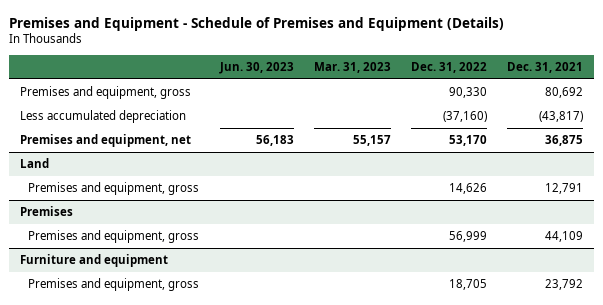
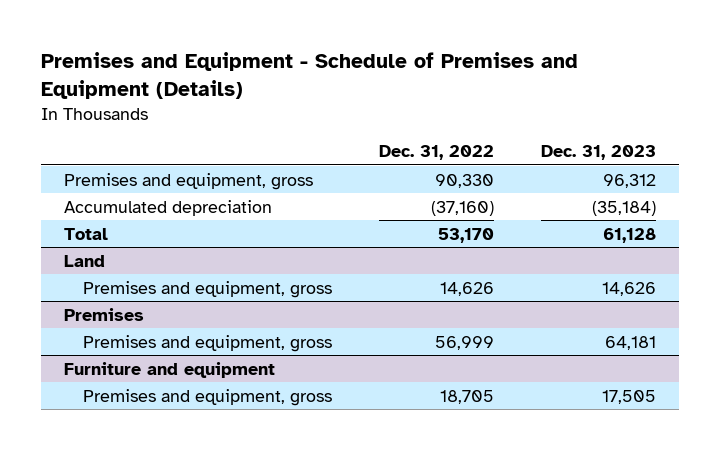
- | Jun. 30, 2023 | Mar. 31, 2023 | Dec. 31, 2022 | Dec. 31, 2021
+ | Dec. 31, 2022 | Dec. 31, 2023
- Less accumulated depreciation | | | (37,160) | (43,817)
- Premises and equipment, net | 56,183 | 55,157 | 53,170 | 36,875
+ Accumulated depreciation | (37,160) | (35,184)
+ Total | 53,170 | 61,128

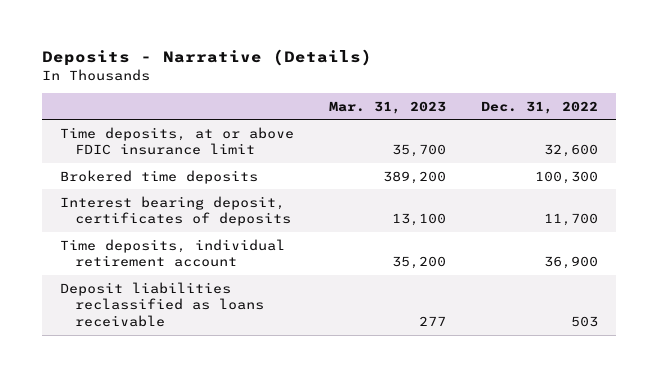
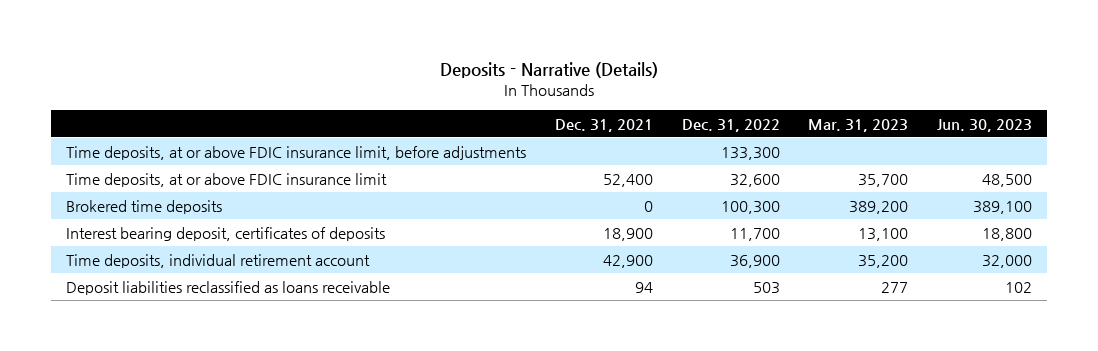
- | Mar. 31, 2023 | Dec. 31, 2022
+ | Dec. 31, 2021 | Dec. 31, 2022 | Mar. 31, 2023 | Jun. 30, 2023
+ Time deposits, at or above FDIC insurance limit, before adjustments | | 133,300 | |

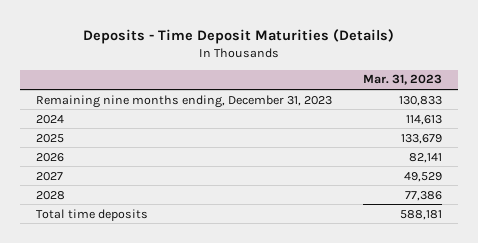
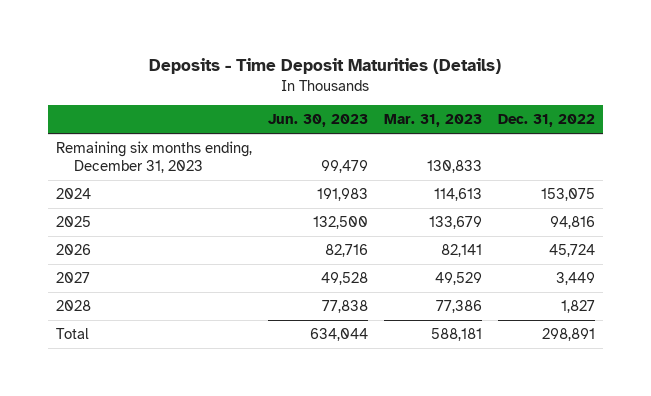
- | Mar. 31, 2023
+ | Jun. 30, 2023 | Mar. 31, 2023 | Dec. 31, 2022
- Remaining nine months ending, December 31, 2023 | 130,833
+ Remaining six months ending, December 31, 2023 | 99,479 | 130,833 |
- Total time deposits | 588,181
+ Total | 634,044 | 588,181 | 298,891

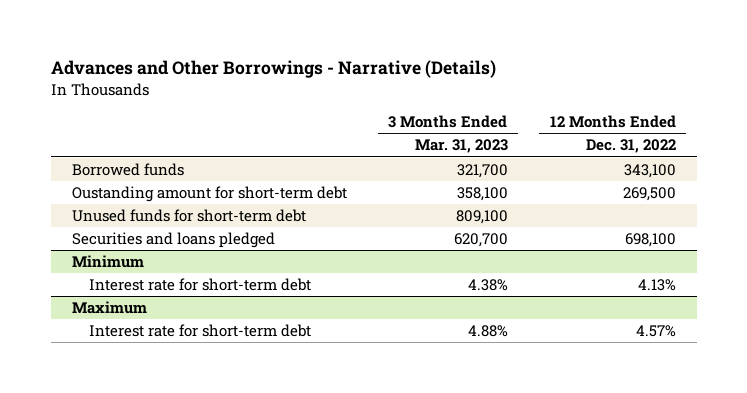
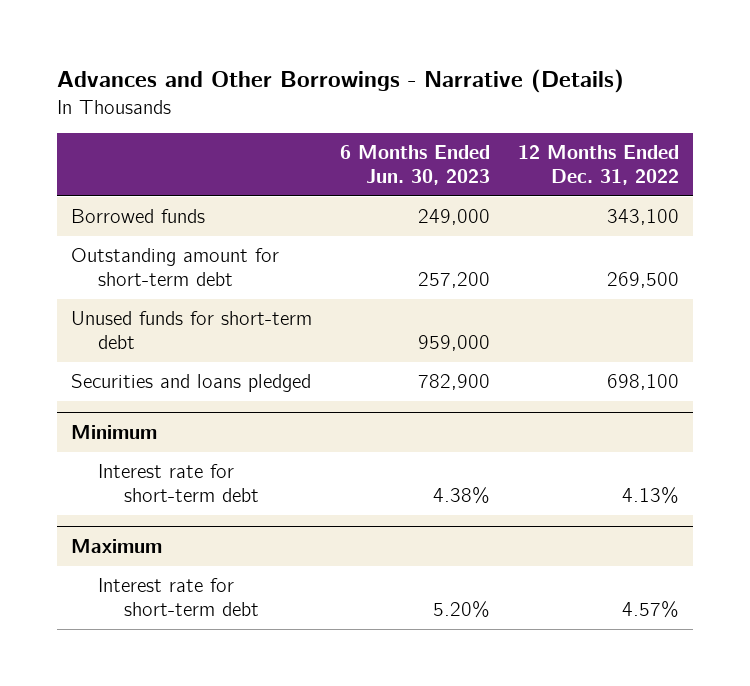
- | 3 Months Ended Mar. 31, 2023 | 12 Months Ended Dec. 31, 2022
+ | 6 Months Ended Jun. 30, 2023 | 12 Months Ended Dec. 31, 2022
- Oustanding amount for short-term debt | 358,100 | 269,500
+ Outstanding amount for short-term debt | 257,200 | 269,500

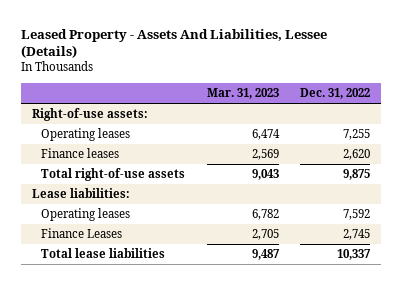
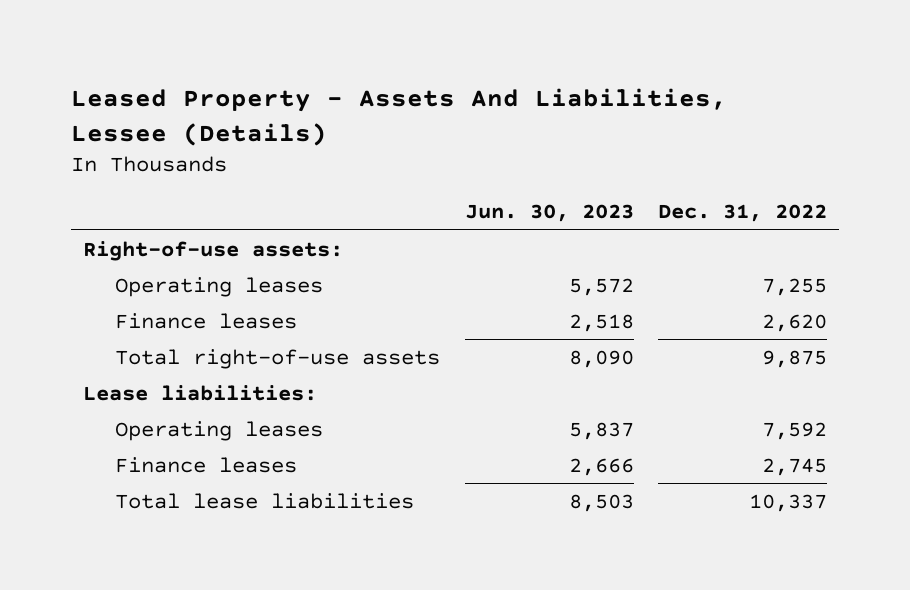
- | Mar. 31, 2023 | Dec. 31, 2022
+ | Jun. 30, 2023 | Dec. 31, 2022
- Finance Leases | 2,705 | 2,745
+ Finance leases | 2,666 | 2,745

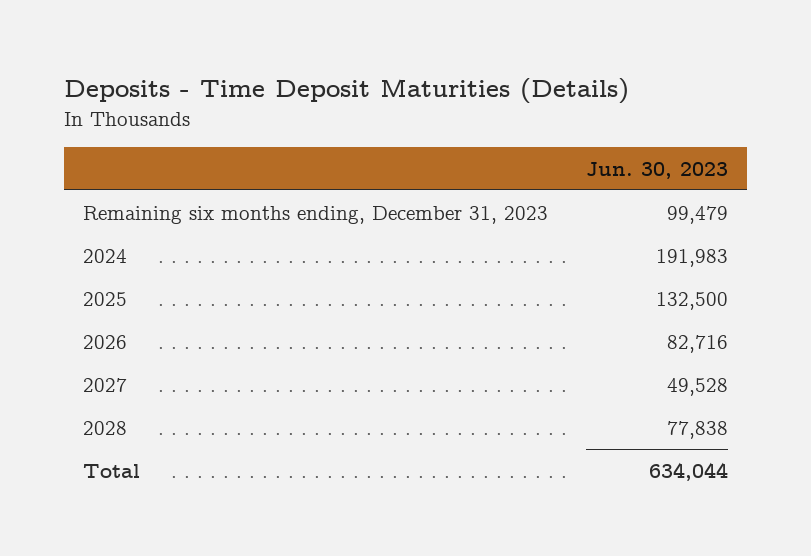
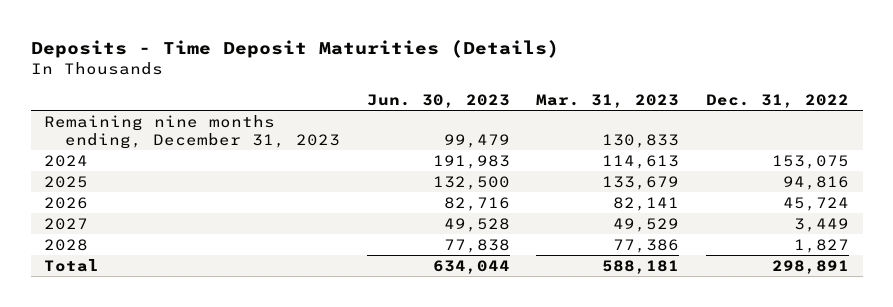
- | Jun. 30, 2023
+ | Jun. 30, 2023 | Mar. 31, 2023 | Dec. 31, 2022
- Remaining six months ending, December 31, 2023 | 99,479
+ Remaining nine months ending, December 31, 2023 | 99,479 | 130,833 |

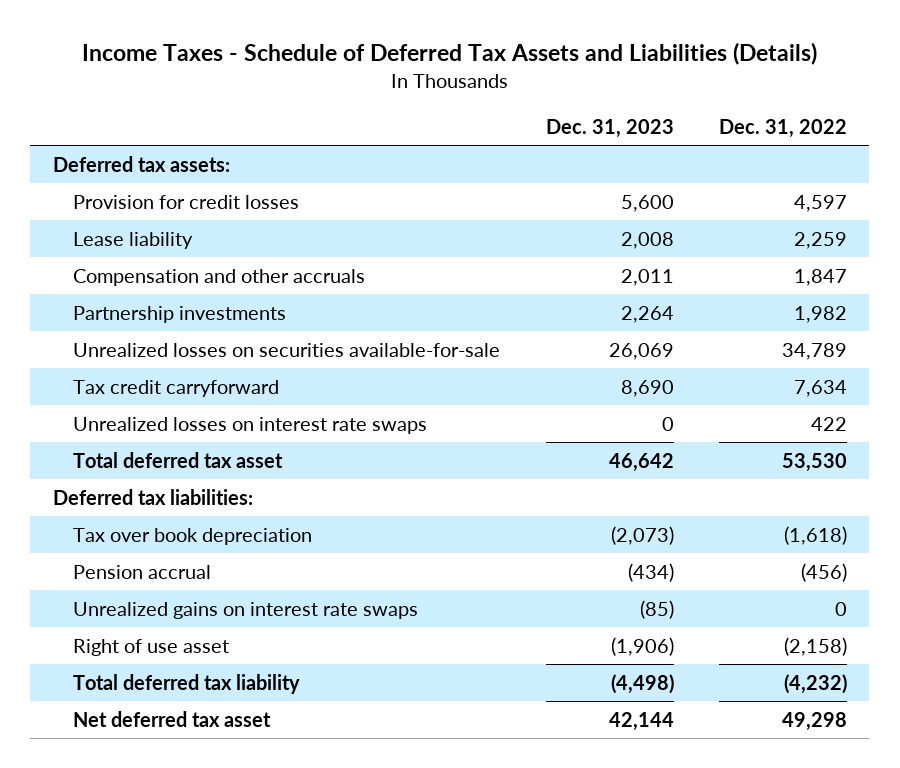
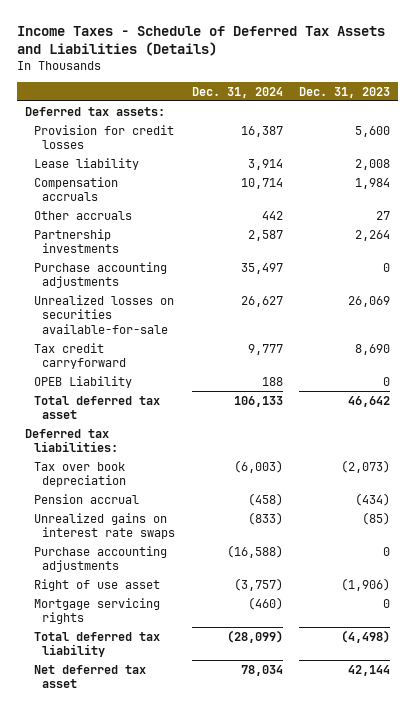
- | Dec. 31, 2023 | Dec. 31, 2022
+ | Dec. 31, 2024 | Dec. 31, 2023
- Compensation and other accruals | 2,011 | 1,847
+ Compensation accruals | 10,714 | 1,984
+ Other accruals | 442 | 27
+ Purchase accounting adjustments | 35,497 | 0
- Unrealized losses on interest rate swaps | 0 | 422
+ OPEB Liability | 188 | 0
+ Purchase accounting adjustments | (16,588) | 0
+ Mortgage servicing rights | (460) | 0

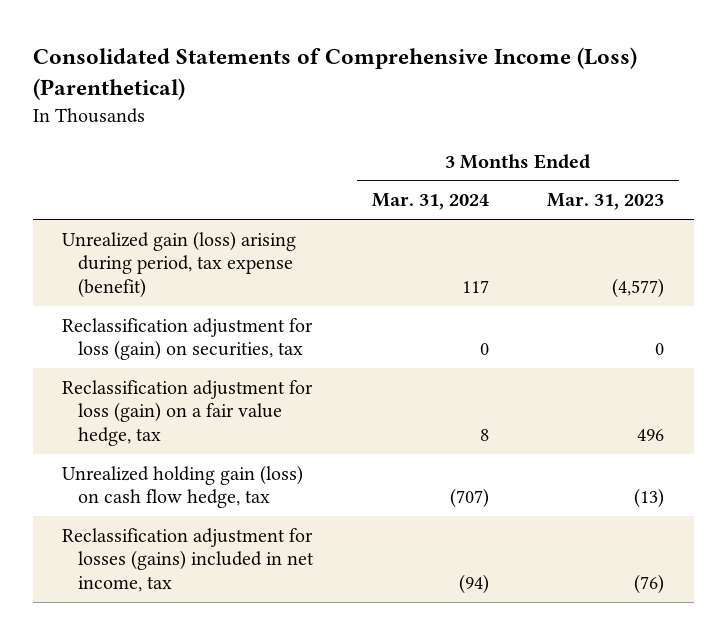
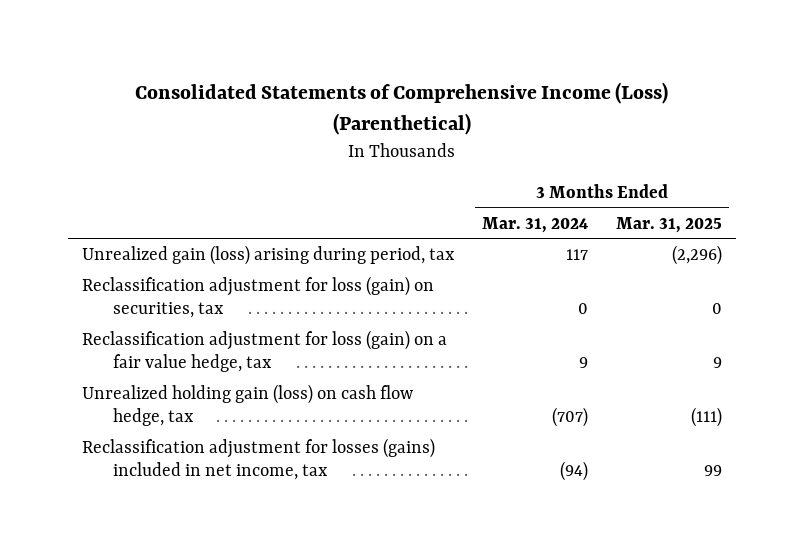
- | 3 Months Ended Mar. 31, 2024 | 3 Months Ended Mar. 31, 2023
+ | 3 Months Ended Mar. 31, 2024 | 3 Months Ended Mar. 31, 2025
- Unrealized gain (loss) arising during period, tax expense (benefit) | 117 | (4,577)
+ Unrealized gain (loss) arising during period, tax | 117 | (2,296)
- Reclassification adjustment for loss (gain) on a fair value hedge, tax | 8 | 496
+ Reclassification adjustment for loss (gain) on a fair value hedge, tax | 9 | 9

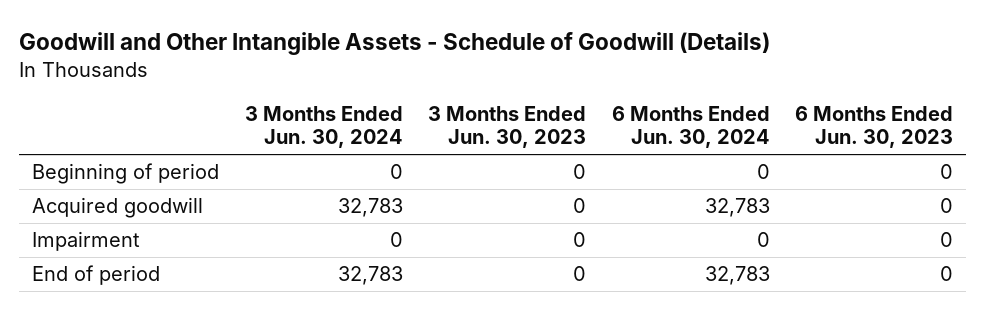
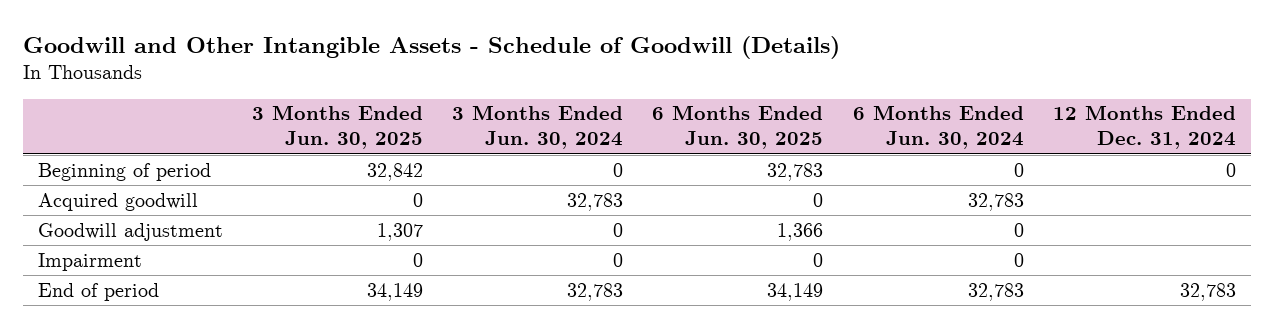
- | 3 Months Ended Jun. 30, 2024 | 3 Months Ended Jun. 30, 2023 | 6 Months Ended Jun. 30, 2024 | 6 Months Ended Jun. 30, 2023
+ | 3 Months Ended Jun. 30, 2025 | 3 Months Ended Jun. 30, 2024 | 6 Months Ended Jun. 30, 2025 | 6 Months Ended Jun. 30, 2024 | 12 Months Ended Dec. 31, 2024
+ Goodwill adjustment | 1,307 | 0 | 1,366 | 0 |

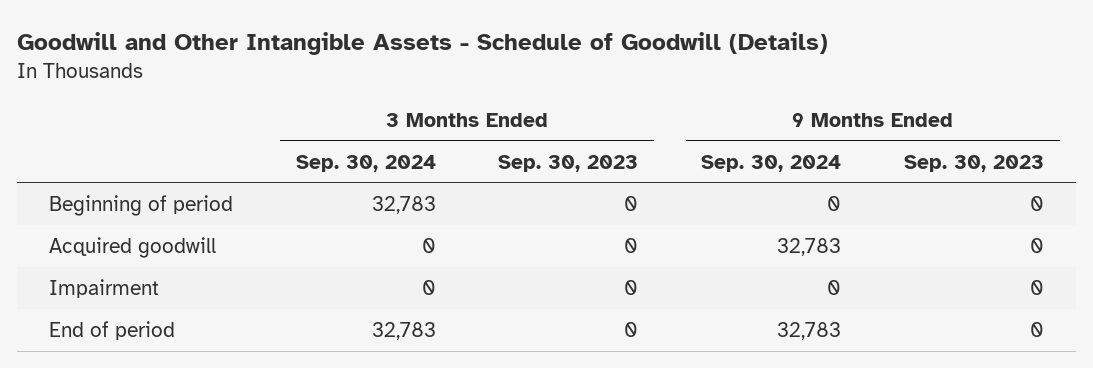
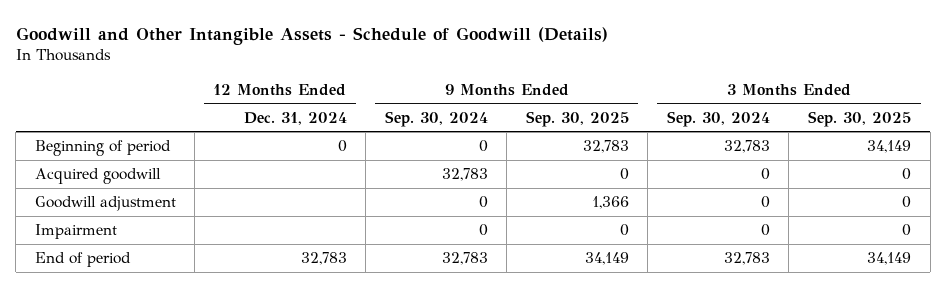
- | 3 Months Ended Sep. 30, 2024 | 3 Months Ended Sep. 30, 2023 | 9 Months Ended Sep. 30, 2024 | 9 Months Ended Sep. 30, 2023
+ | 12 Months Ended Dec. 31, 2024 | 9 Months Ended Sep. 30, 2024 | 9 Months Ended Sep. 30, 2025 | 3 Months Ended Sep. 30, 2024 | 3 Months Ended Sep. 30, 2025
+ Goodwill adjustment | | 0 | 1,366 | 0 | 0

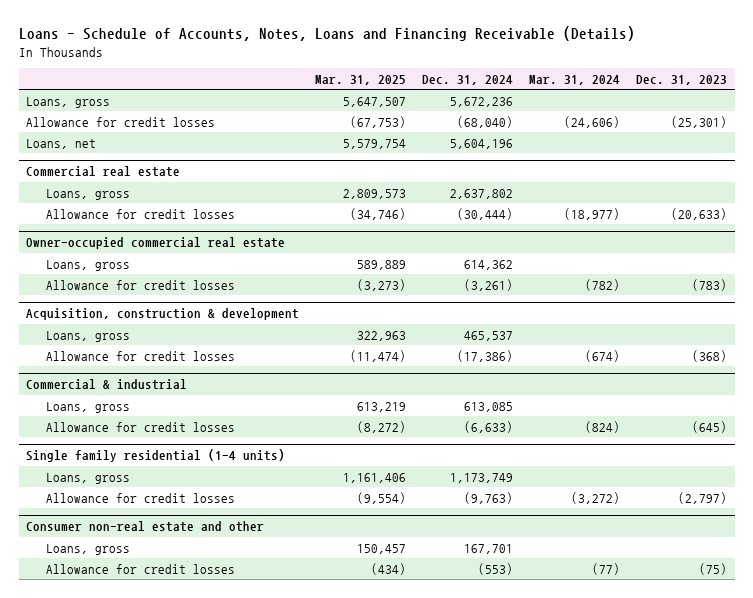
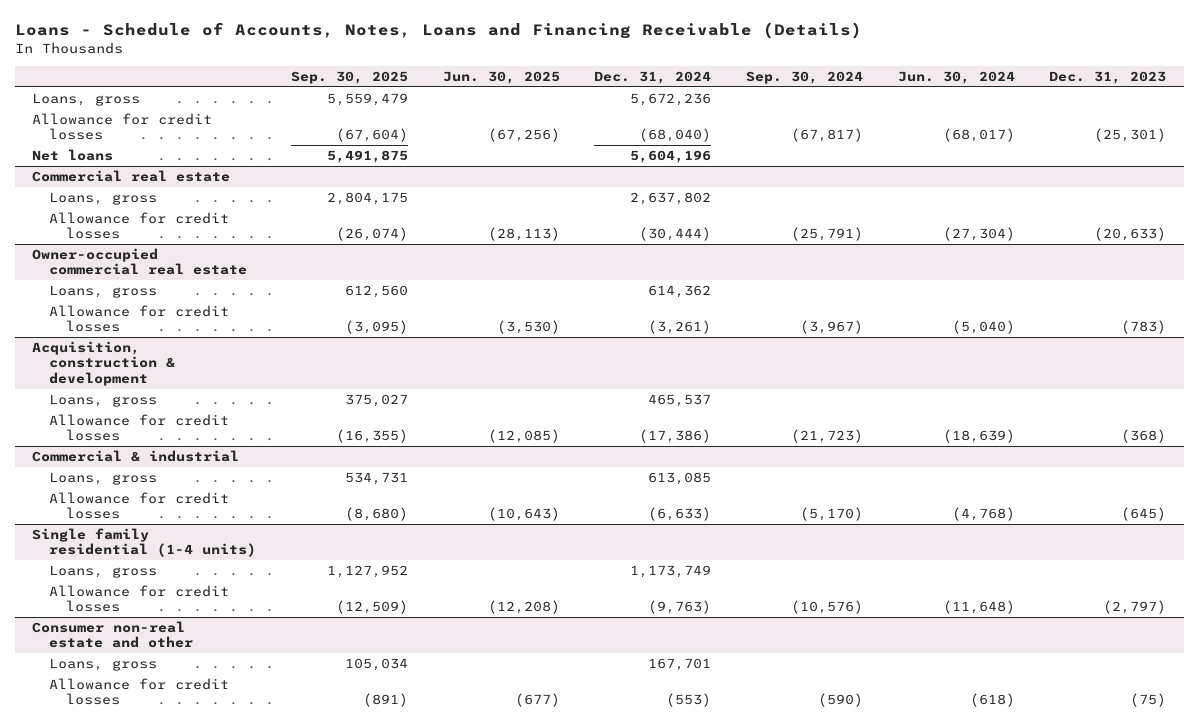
- | Mar. 31, 2025 | Dec. 31, 2024 | Mar. 31, 2024 | Dec. 31, 2023
+ | Sep. 30, 2025 | Jun. 30, 2025 | Dec. 31, 2024 | Sep. 30, 2024 | Jun. 30, 2024 | Dec. 31, 2023
- Loans, net | 5,579,754 | 5,604,196 | |
+ Net loans | 5,491,875 | | 5,604,196 | | |

